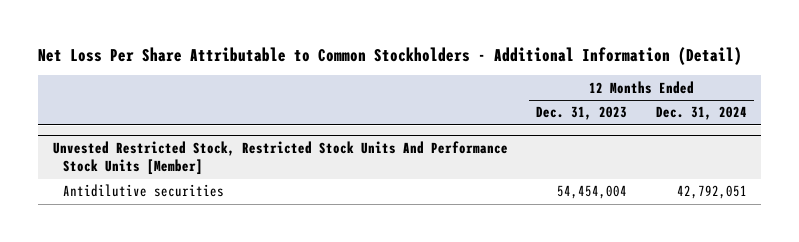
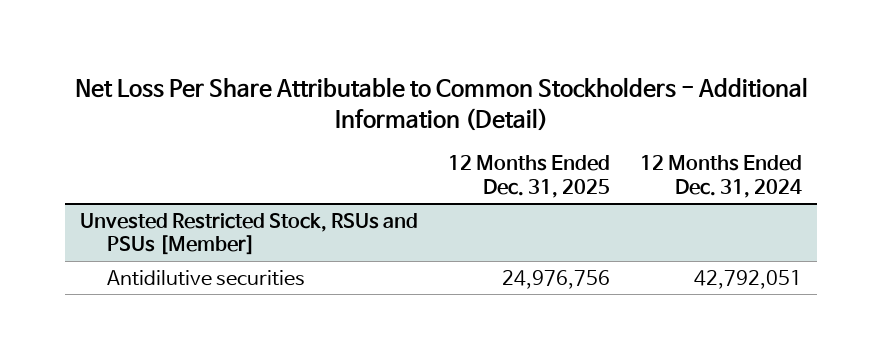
- | 12 Months Ended Dec. 31, 2023 | 12 Months Ended Dec. 31, 2024
+ | 12 Months Ended Dec. 31, 2025 | 12 Months Ended Dec. 31, 2024
- Unvested Restricted Stock, Restricted Stock Units And Performance Stock Units [Member]
+ Unvested Restricted Stock, RSUs and PSUs [Member]

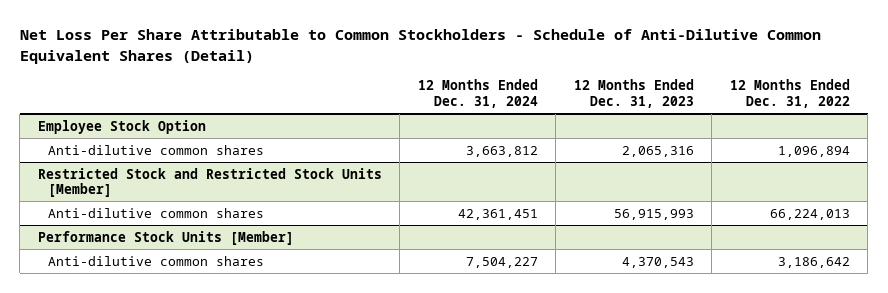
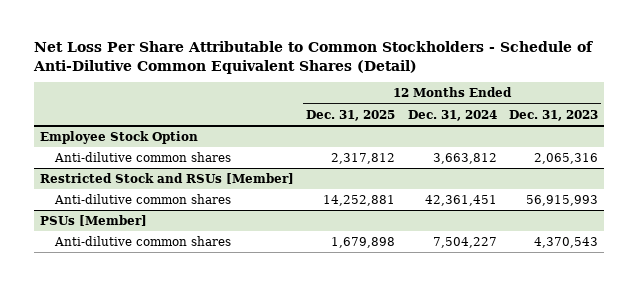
- | 12 Months Ended Dec. 31, 2024 | 12 Months Ended Dec. 31, 2023 | 12 Months Ended Dec. 31, 2022
+ | 12 Months Ended Dec. 31, 2025 | 12 Months Ended Dec. 31, 2024 | 12 Months Ended Dec. 31, 2023
- Restricted Stock and Restricted Stock Units [Member]
+ Restricted Stock and RSUs [Member]
- Performance Stock Units [Member]
+ PSUs [Member]

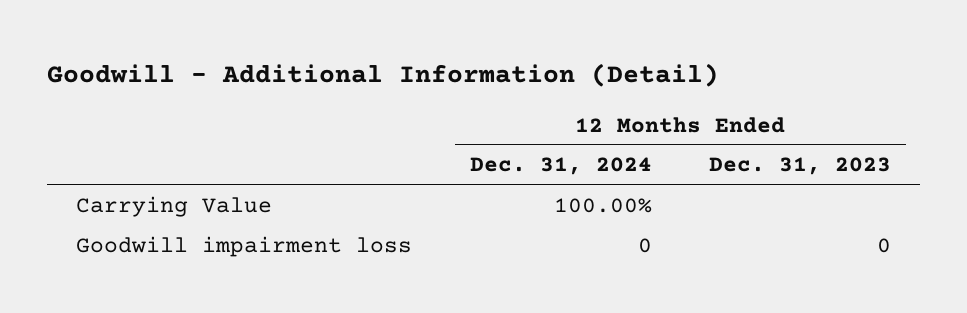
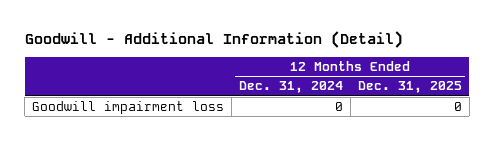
- | 12 Months Ended Dec. 31, 2024 | 12 Months Ended Dec. 31, 2023
+ | 12 Months Ended Dec. 31, 2024 | 12 Months Ended Dec. 31, 2025
- Carrying Value | 100.00% |

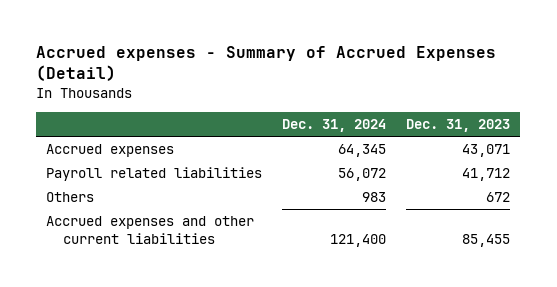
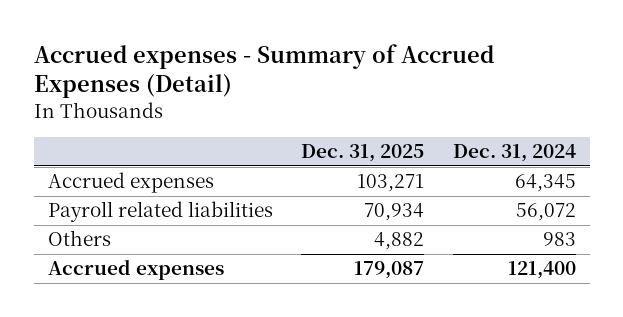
- | Dec. 31, 2024 | Dec. 31, 2023
+ | Dec. 31, 2025 | Dec. 31, 2024
- Accrued expenses and other current liabilities | 121,400 | 85,455
+ Accrued expenses | 179,087 | 121,400

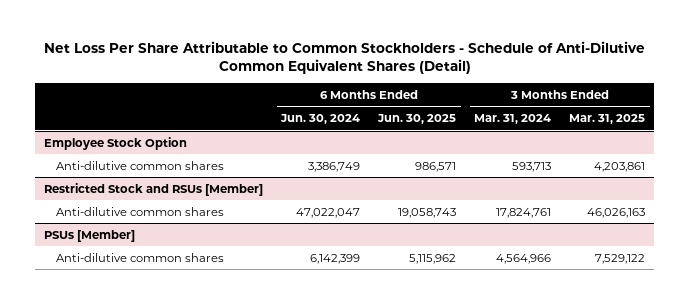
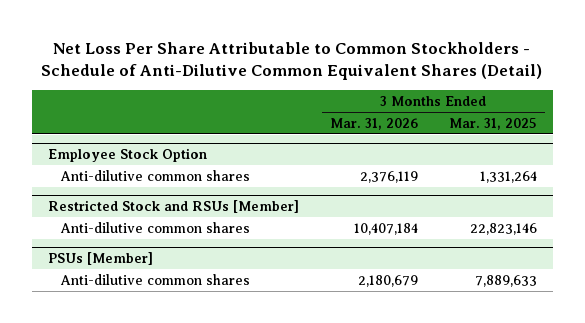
- | 6 Months Ended Jun. 30, 2024 | 6 Months Ended Jun. 30, 2025 | 3 Months Ended Mar. 31, 2024 | 3 Months Ended Mar. 31, 2025
+ | 3 Months Ended Mar. 31, 2026 | 3 Months Ended Mar. 31, 2025
@ Employee Stock Option
- Anti-dilutive common shares | 3,386,749 | 986,571 | 593,713 | 4,203,861
+ Anti-dilutive common shares | 2,376,119 | 1,331,264
@ Restricted Stock and RSUs [Member]
- Anti-dilutive common shares | 47,022,047 | 19,058,743 | 17,824,761 | 46,026,163
+ Anti-dilutive common shares | 10,407,184 | 22,823,146
@ PSUs [Member]
- Anti-dilutive common shares | 6,142,399 | 5,115,962 | 4,564,966 | 7,529,122
+ Anti-dilutive common shares | 2,180,679 | 7,889,633

